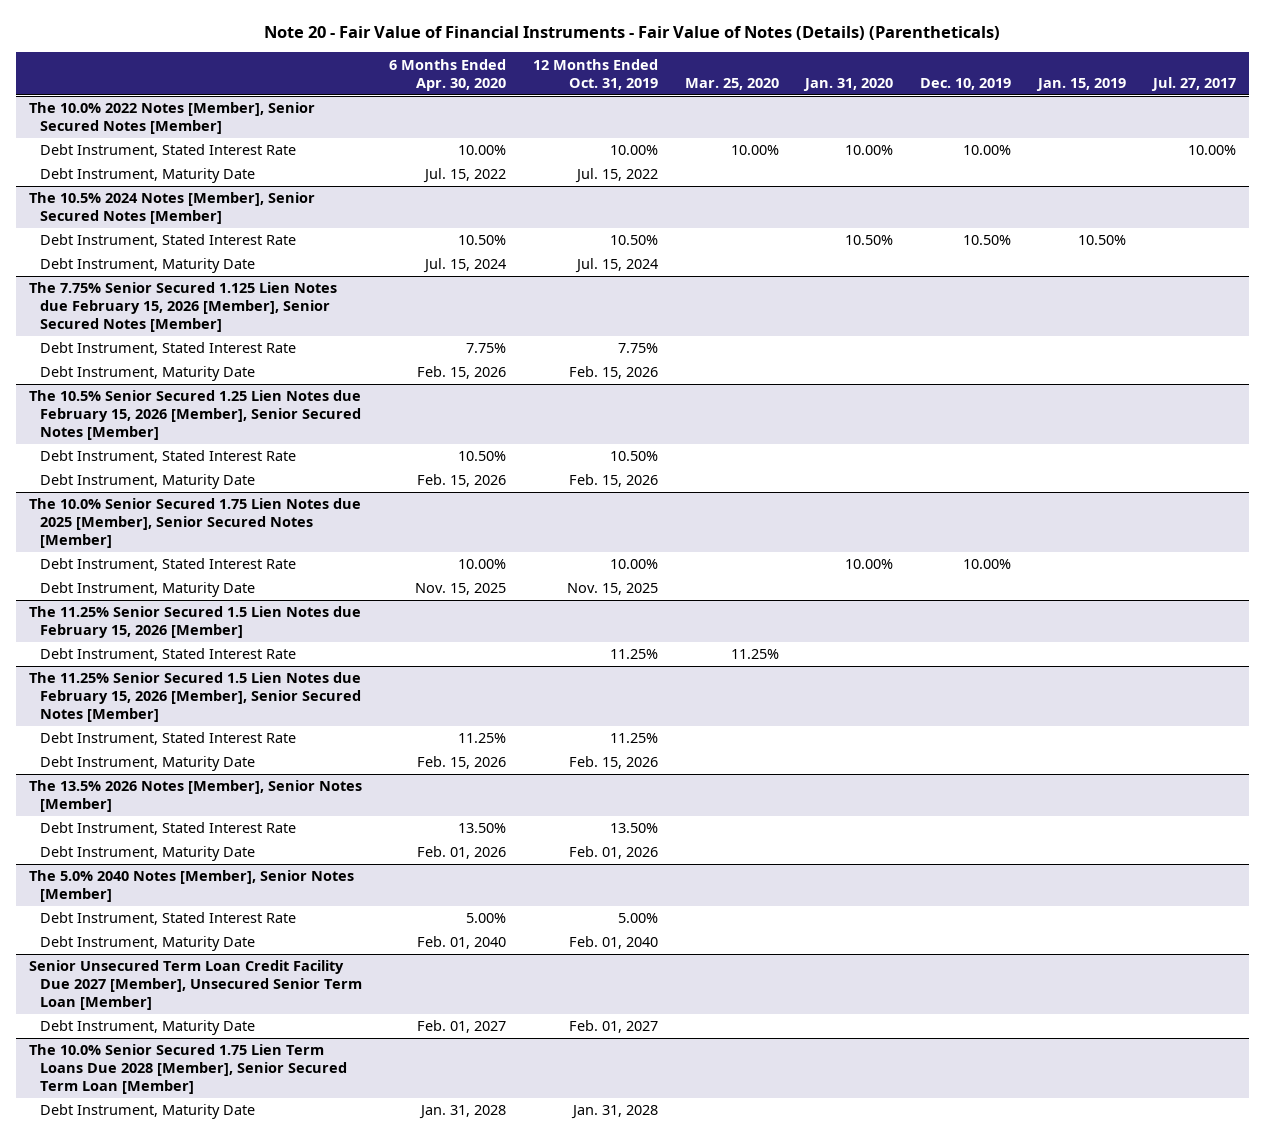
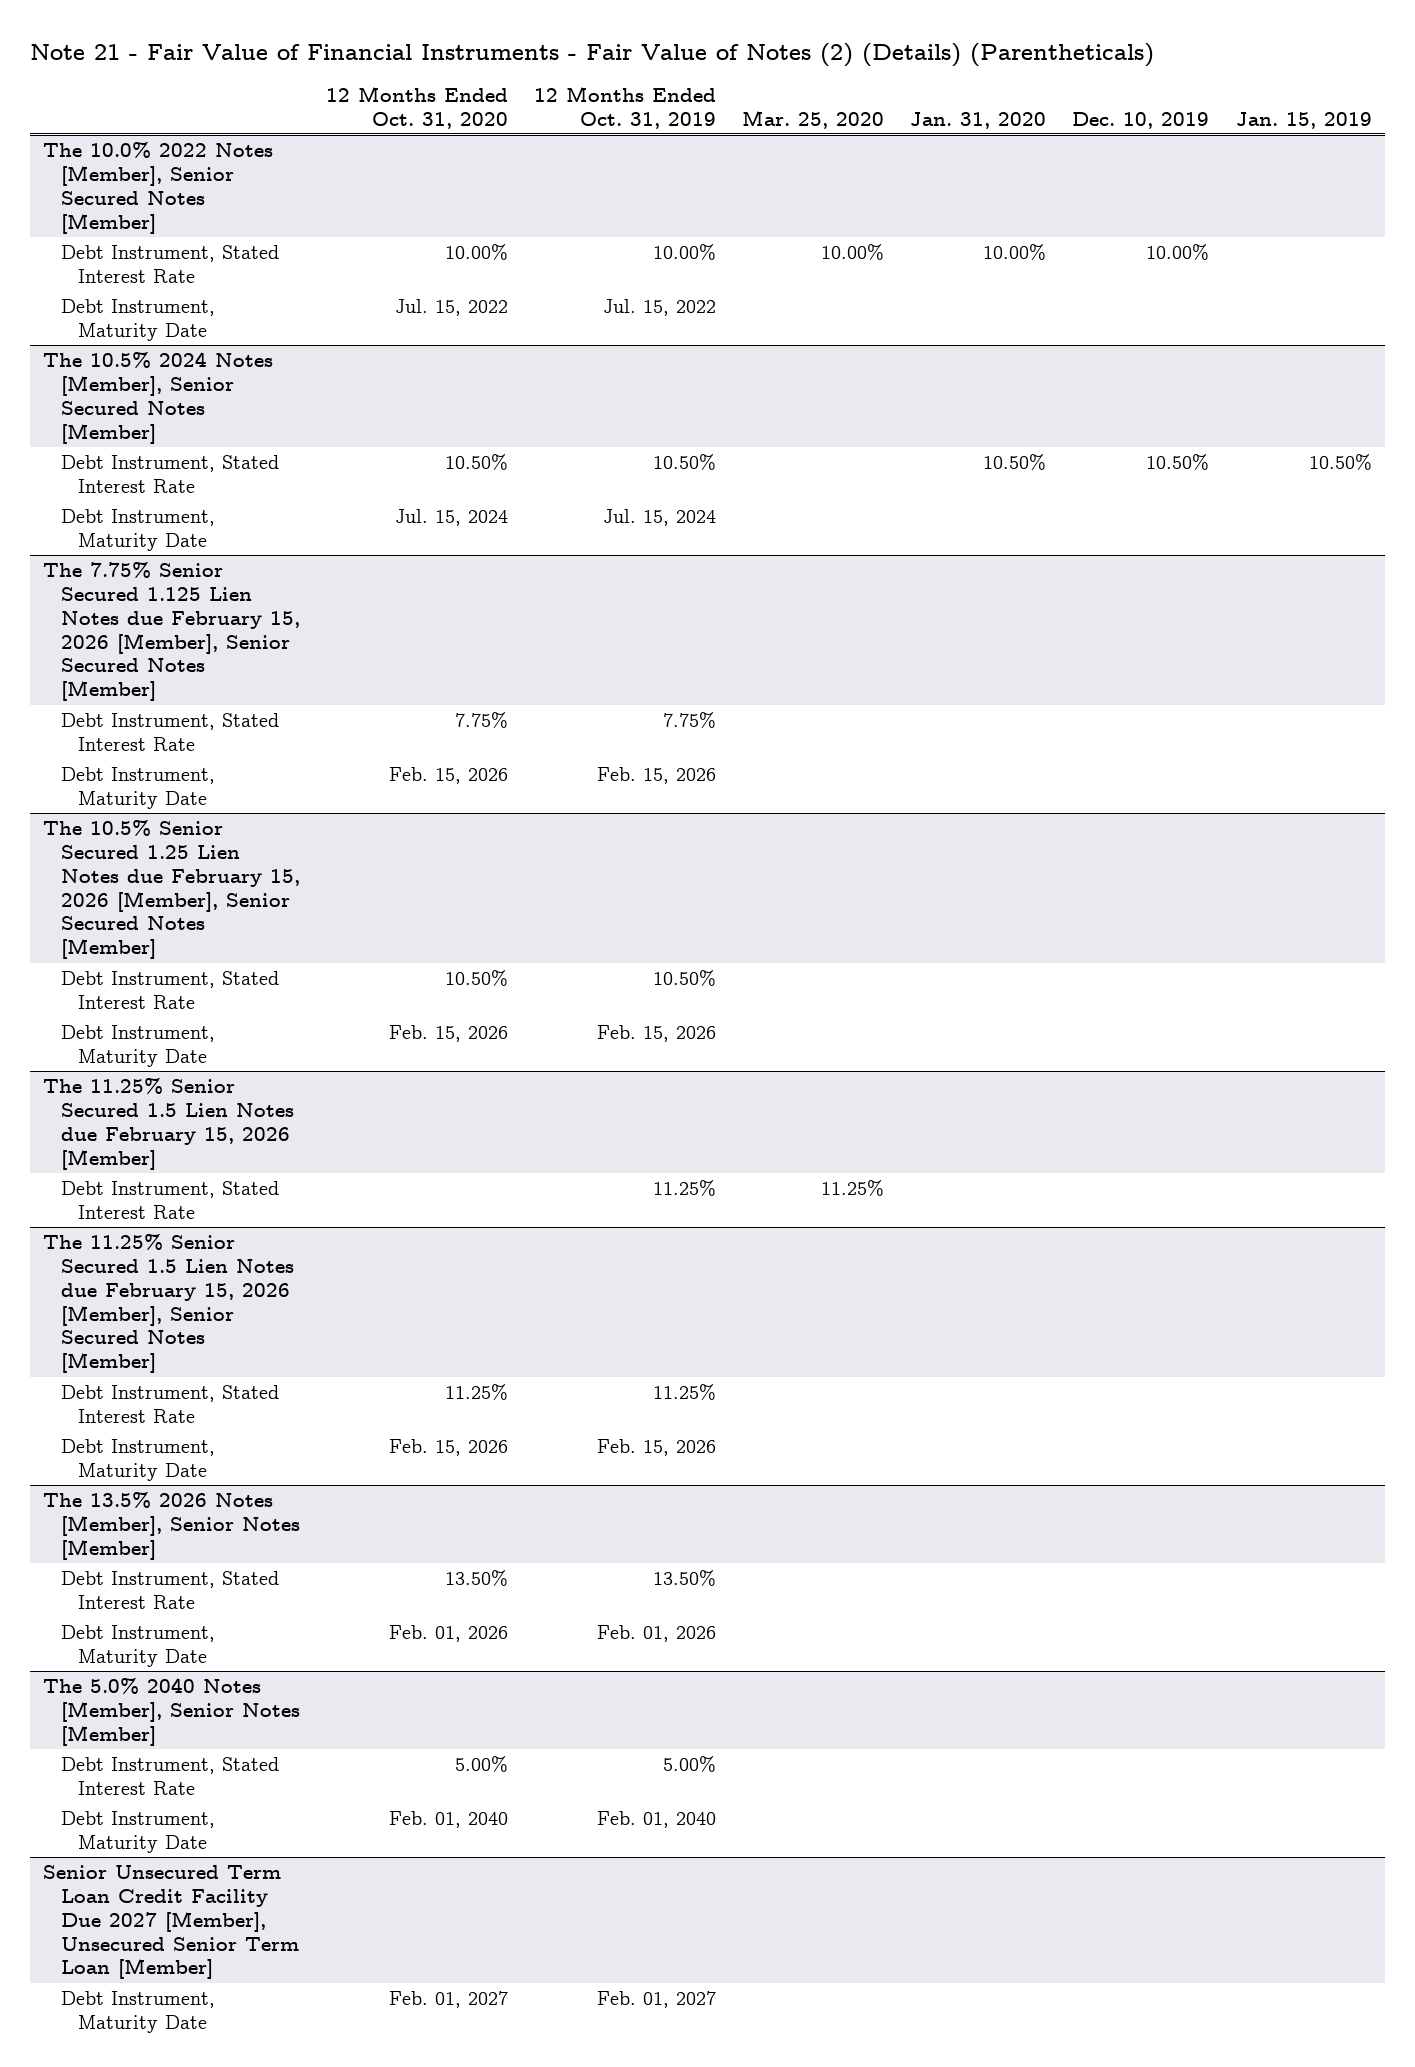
- Note 20 - Fair Value of Financial Instruments - Fair Value of Notes (Details) (Parentheticals)
+ Note 21 - Fair Value of Financial Instruments - Fair Value of Notes (2) (Details) (Parentheticals)
- | 6 Months Ended Apr. 30, 2020 | 12 Months Ended Oct. 31, 2019 | Mar. 25, 2020 | Jan. 31, 2020 | Dec. 10, 2019 | Jan. 15, 2019 | Jul. 27, 2017
+ | 12 Months Ended Oct. 31, 2020 | 12 Months Ended Oct. 31, 2019 | Mar. 25, 2020 | Jan. 31, 2020 | Dec. 10, 2019 | Jan. 15, 2019
- The 10.0% Senior Secured 1.75 Lien Notes due 2025 [Member], Senior Secured Notes [Member]
- Debt Instrument, Stated Interest Rate | 10.00% | 10.00% | | 10.00% | 10.00% | |
- Debt Instrument, Maturity Date | Nov. 15, 2025 | Nov. 15, 2025 | | | | |
- The 10.0% Senior Secured 1.75 Lien Term Loans Due 2028 [Member], Senior Secured Term Loan [Member]
- Debt Instrument, Maturity Date | Jan. 31, 2028 | Jan. 31, 2028 | | | | |

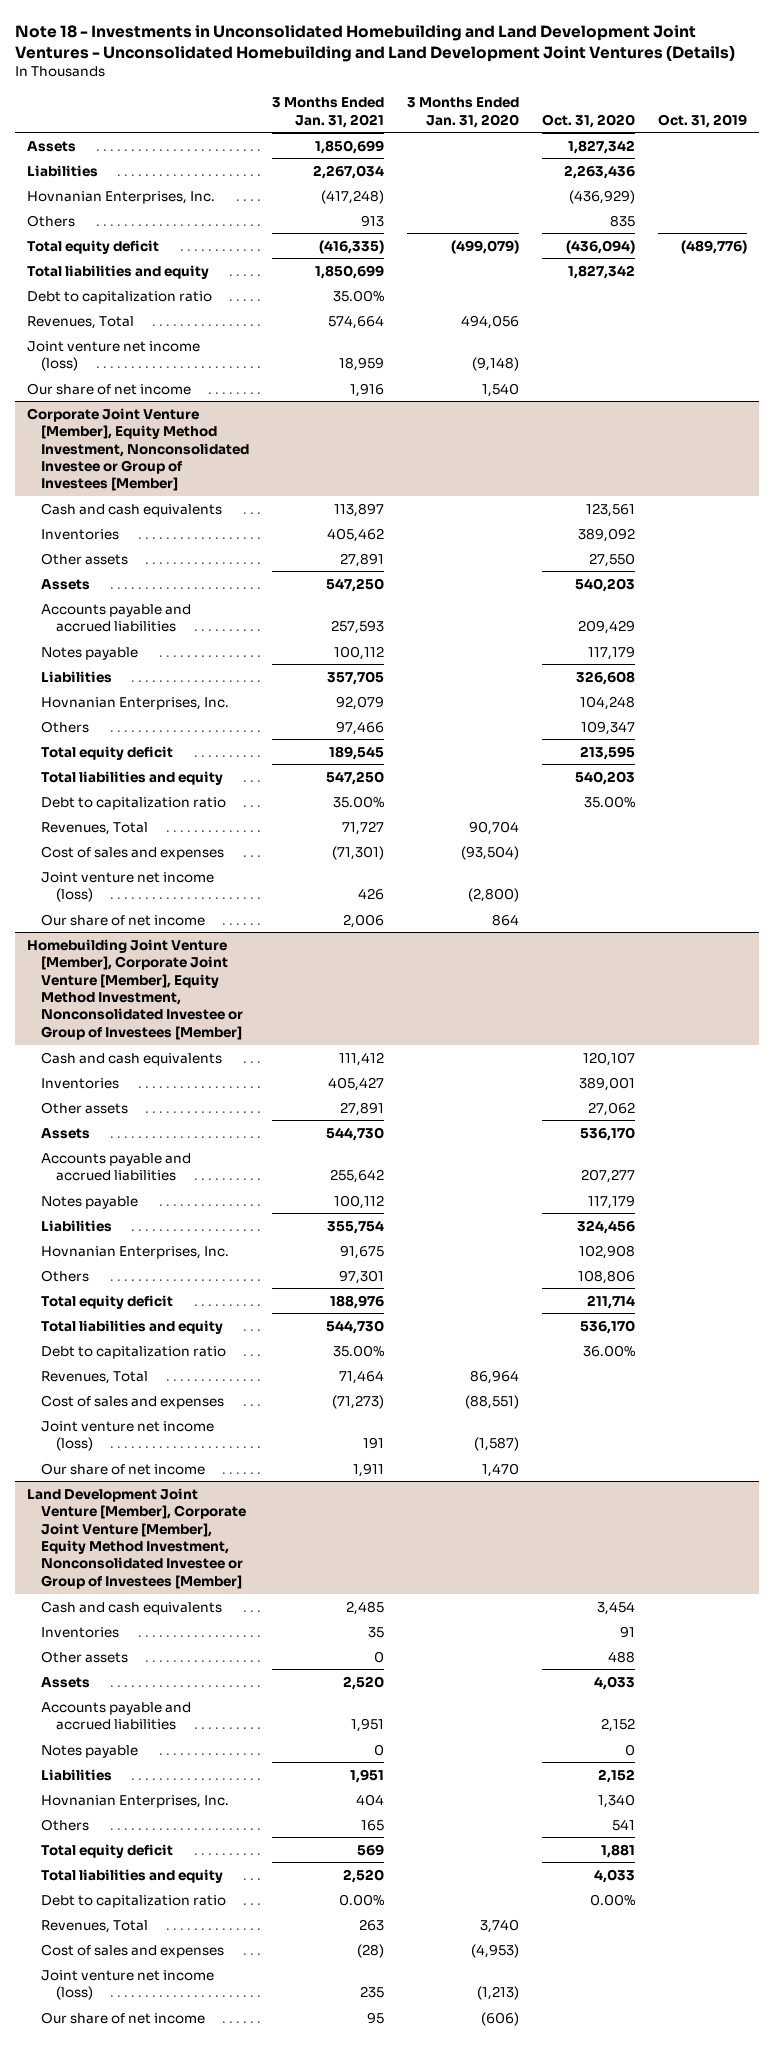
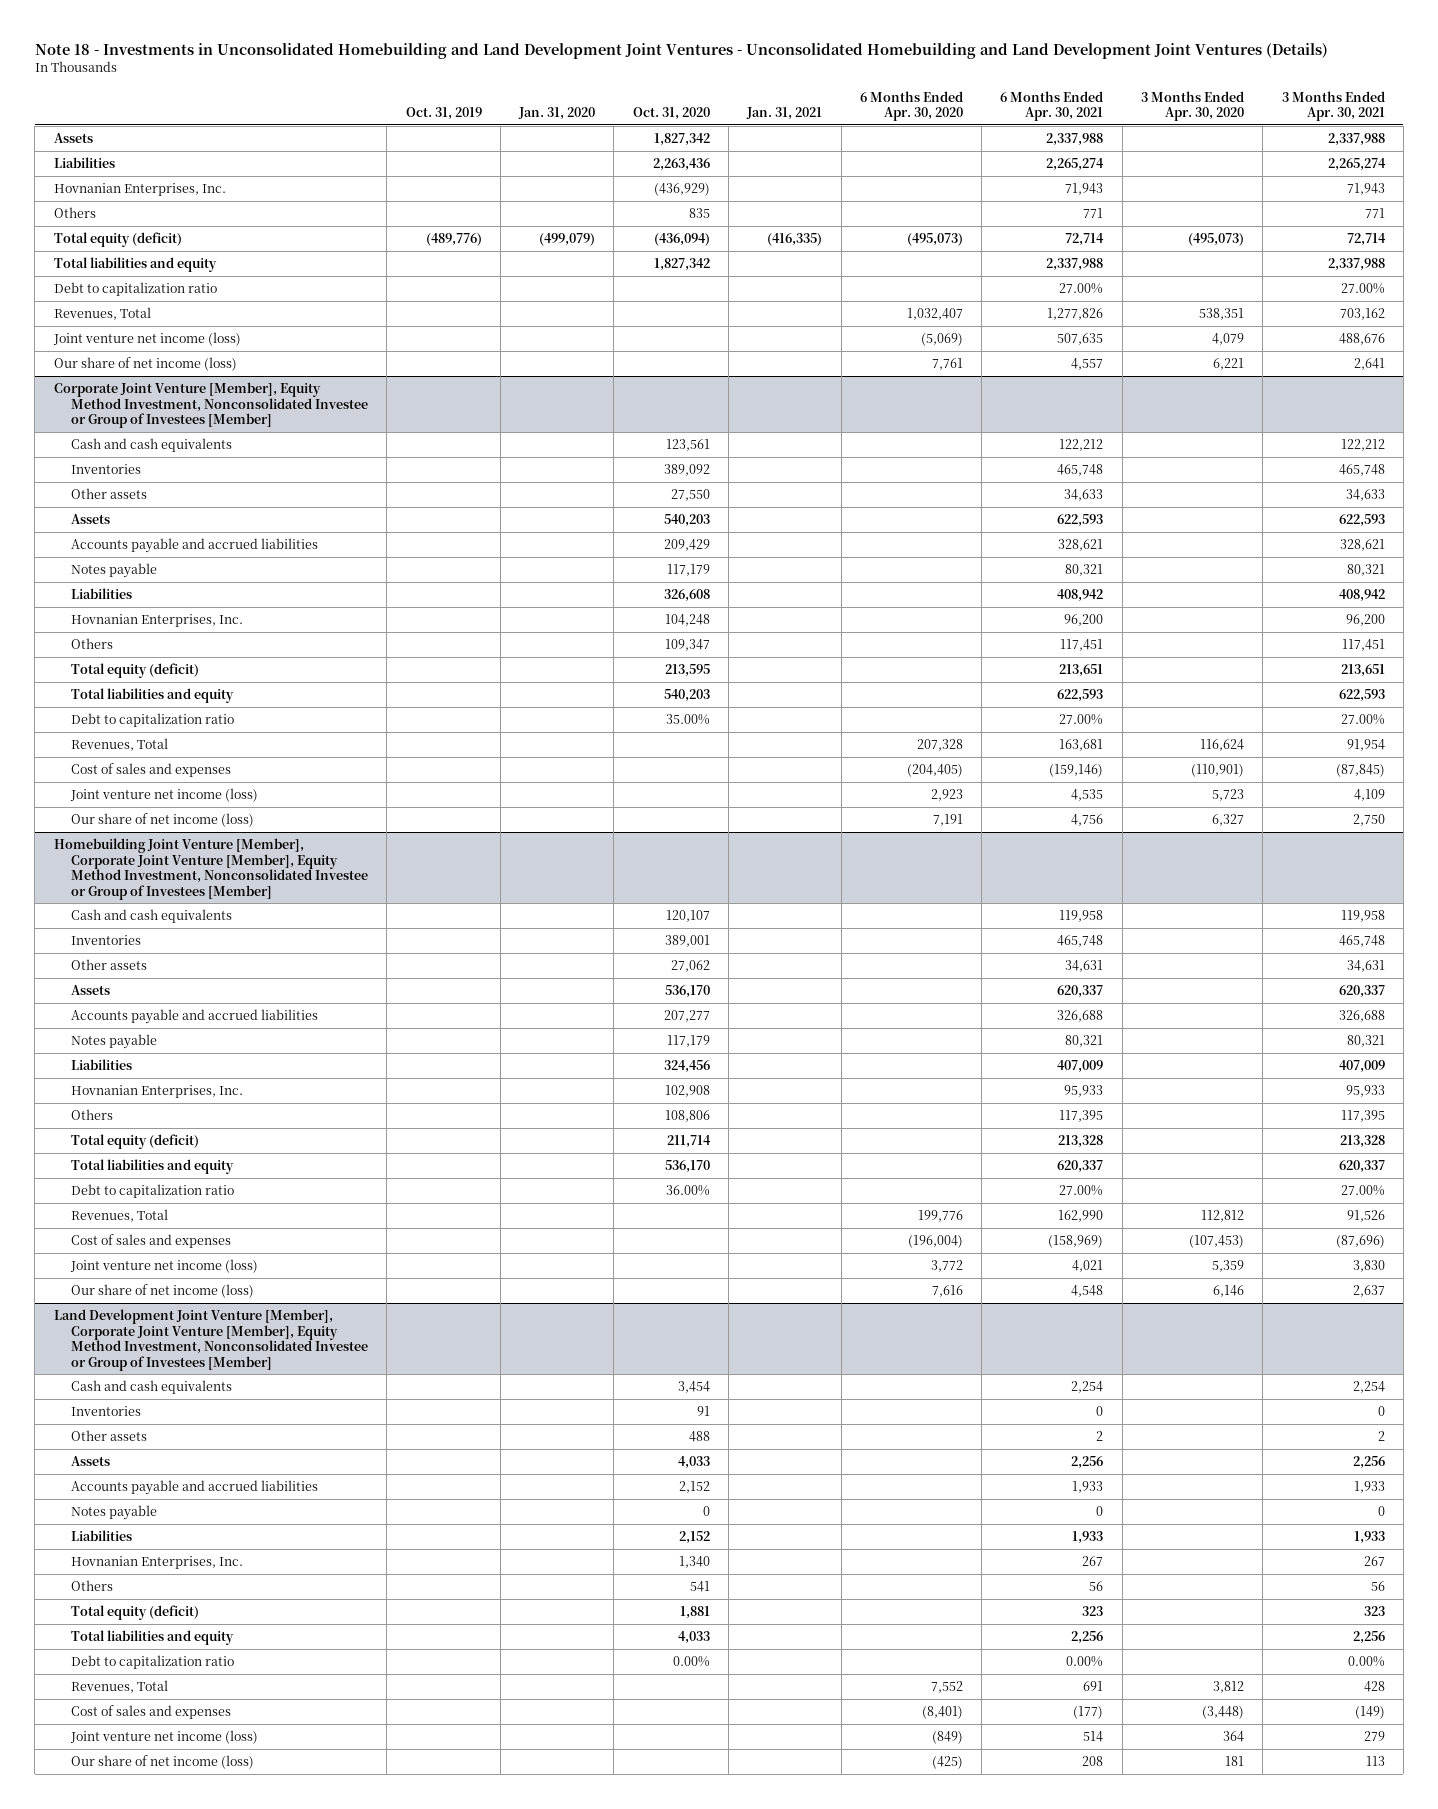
- | 3 Months Ended Jan. 31, 2021 | 3 Months Ended Jan. 31, 2020 | Oct. 31, 2020 | Oct. 31, 2019
+ | Oct. 31, 2019 | Jan. 31, 2020 | Oct. 31, 2020 | Jan. 31, 2021 | 6 Months Ended Apr. 30, 2020 | 6 Months Ended Apr. 30, 2021 | 3 Months Ended Apr. 30, 2020 | 3 Months Ended Apr. 30, 2021
- Total equity deficit | (416,335) | (499,079) | (436,094) | (489,776)
+ Total equity (deficit) | (489,776) | (499,079) | (436,094) | (416,335) | (495,073) | 72,714 | (495,073) | 72,714
- Our share of net income | 1,916 | 1,540 | |
+ Our share of net income (loss) | | | | | 7,761 | 4,557 | 6,221 | 2,641
@ Corporate Joint Venture [Member], Equity Method Investment, Nonconsolidated Investee or Group of Investees [Member]
- Total equity deficit | 189,545 | | 213,595 |
+ Total equity (deficit) | | | 213,595 | | | 213,651 | | 213,651
- Our share of net income | 2,006 | 864 | |
+ Our share of net income (loss) | | | | | 7,191 | 4,756 | 6,327 | 2,750
@ Homebuilding Joint Venture [Member], Corporate Joint Venture [Member], Equity Method Investment, Nonconsolidated Investee or Group of Investees [Member]
- Total equity deficit | 188,976 | | 211,714 |
+ Total equity (deficit) | | | 211,714 | | | 213,328 | | 213,328
- Our share of net income | 1,911 | 1,470 | |
+ Our share of net income (loss) | | | | | 7,616 | 4,548 | 6,146 | 2,637
@ Land Development Joint Venture [Member], Corporate Joint Venture [Member], Equity Method Investment, Nonconsolidated Investee or Group of Investees [Member]
- Total equity deficit | 569 | | 1,881 |
+ Total equity (deficit) | | | 1,881 | | | 323 | | 323
- Our share of net income | 95 | (606) | |
+ Our share of net income (loss) | | | | | (425) | 208 | 181 | 113

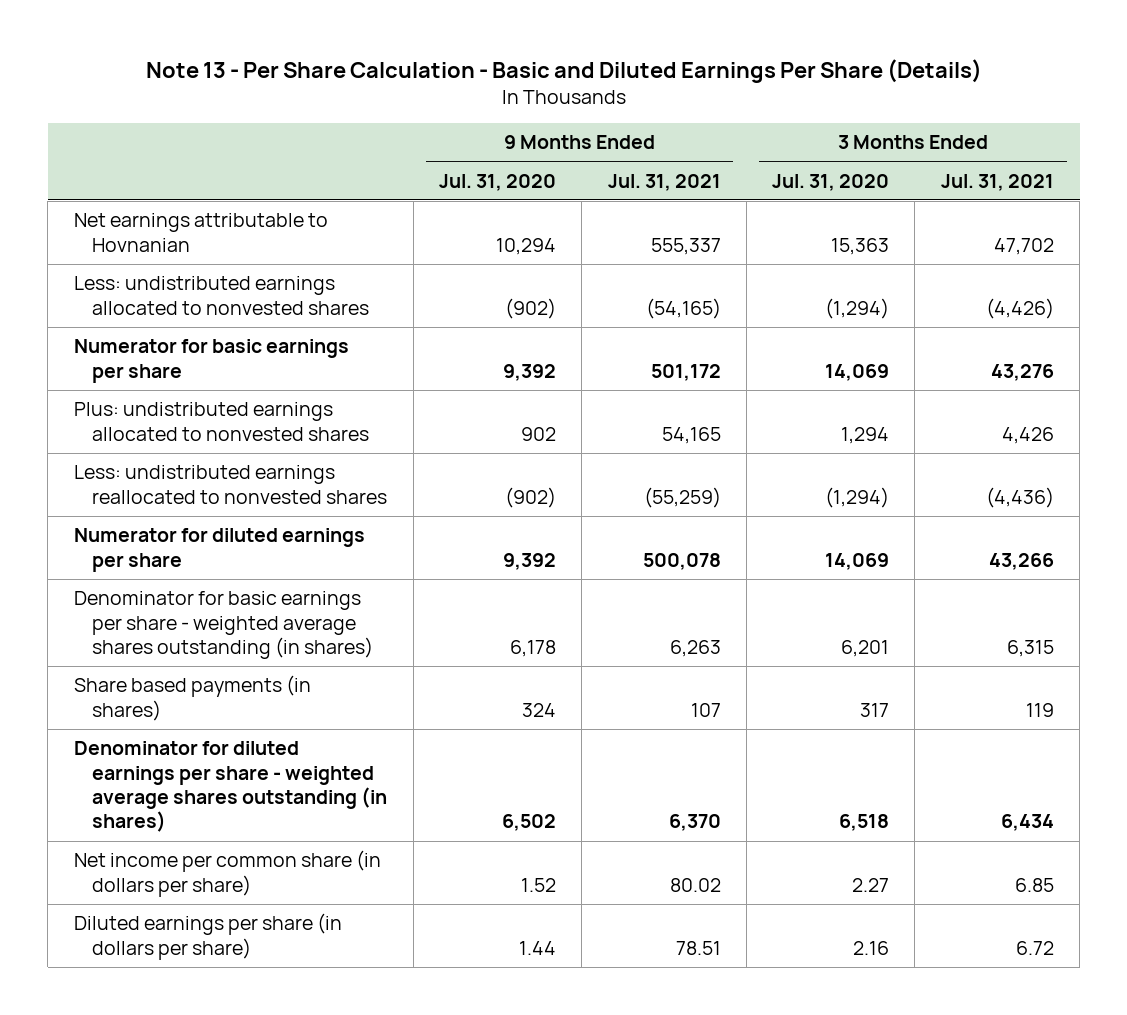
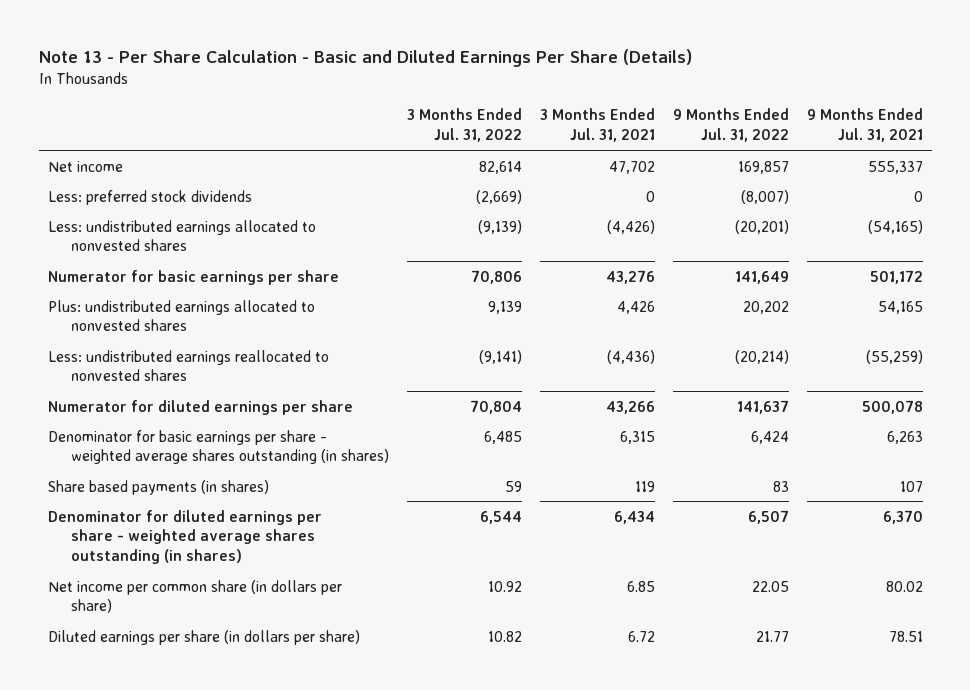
- | 9 Months Ended Jul. 31, 2020 | 9 Months Ended Jul. 31, 2021 | 3 Months Ended Jul. 31, 2020 | 3 Months Ended Jul. 31, 2021
+ | 3 Months Ended Jul. 31, 2022 | 3 Months Ended Jul. 31, 2021 | 9 Months Ended Jul. 31, 2022 | 9 Months Ended Jul. 31, 2021
- Net earnings attributable to Hovnanian | 10,294 | 555,337 | 15,363 | 47,702
+ Net income | 82,614 | 47,702 | 169,857 | 555,337
+ Less: preferred stock dividends | (2,669) | 0 | (8,007) | 0

